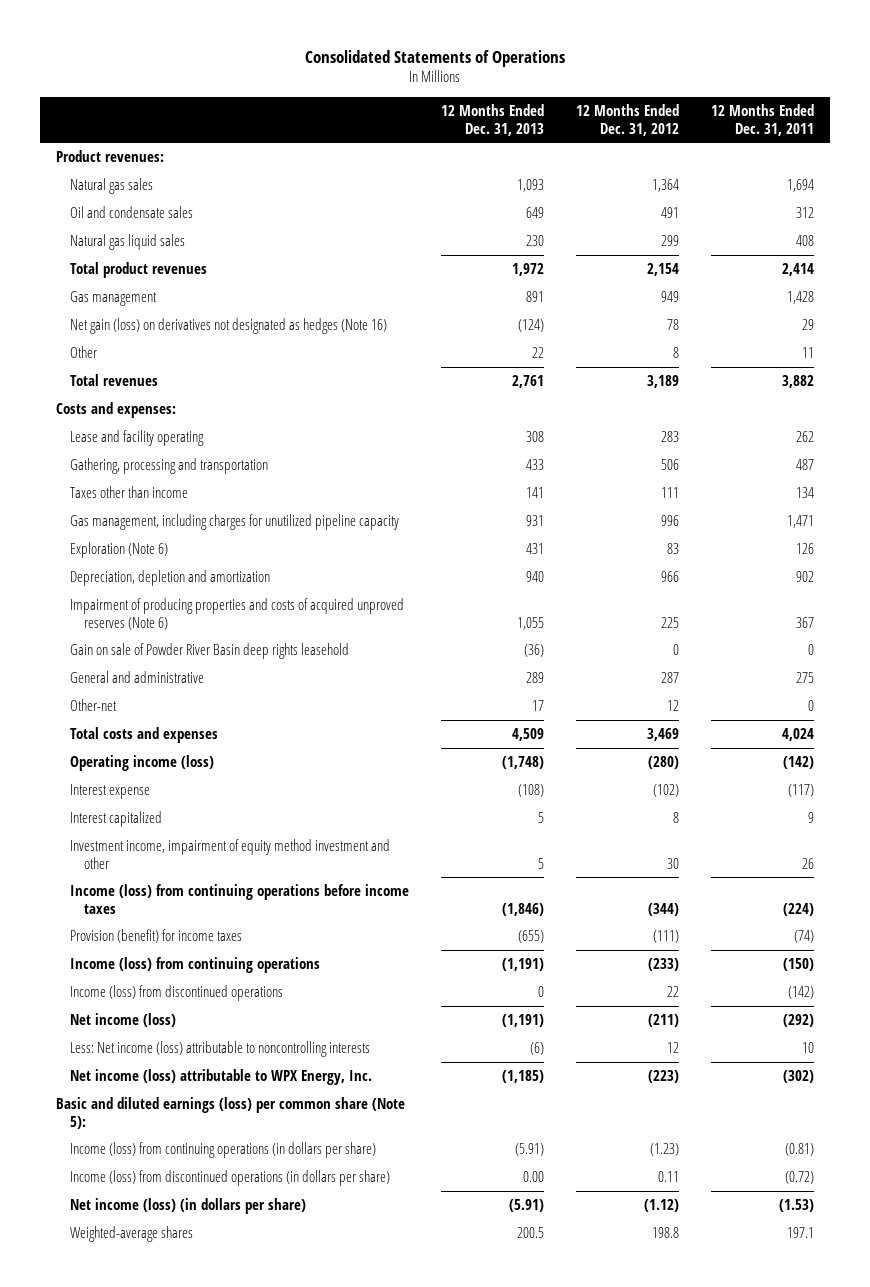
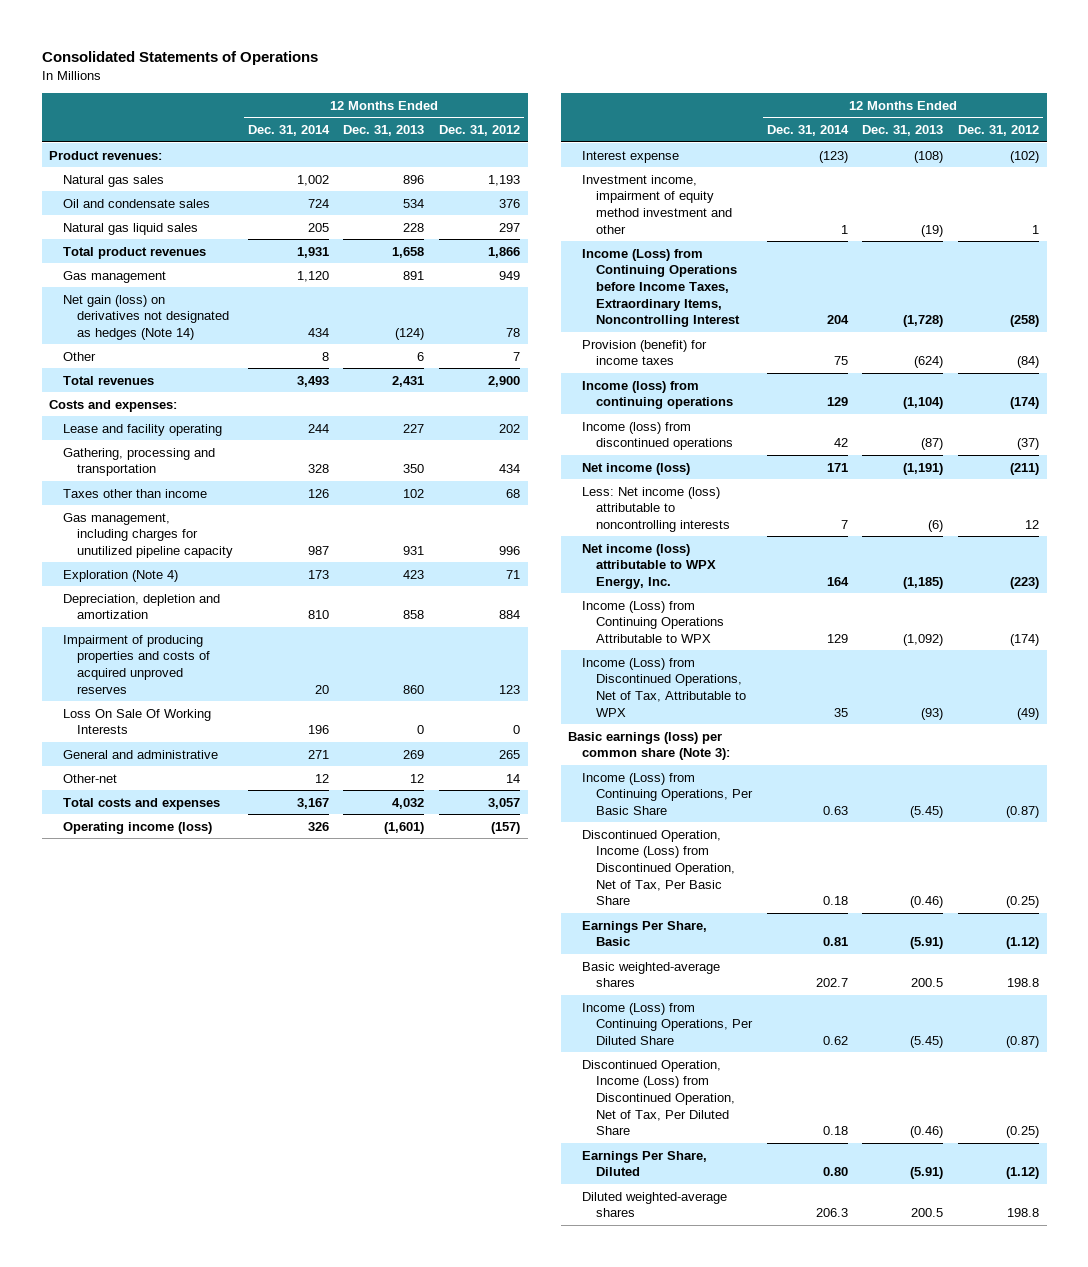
- | 12 Months Ended Dec. 31, 2013 | 12 Months Ended Dec. 31, 2012 | 12 Months Ended Dec. 31, 2011
+ | 12 Months Ended Dec. 31, 2014 | 12 Months Ended Dec. 31, 2013 | 12 Months Ended Dec. 31, 2012
- Natural gas sales | 1,093 | 1,364 | 1,694
- Oil and condensate sales | 649 | 491 | 312
- Natural gas liquid sales | 230 | 299 | 408
- Total product revenues | 1,972 | 2,154 | 2,414
+ Natural gas sales | 1,002 | 896 | 1,193
+ Oil and condensate sales | 724 | 534 | 376
+ Natural gas liquid sales | 205 | 228 | 297
+ Total product revenues | 1,931 | 1,658 | 1,866
- Net gain (loss) on derivatives not designated as hedges (Note 16) | (124) | 78 | 29
- Other | 22 | 8 | 11
- Total revenues | 2,761 | 3,189 | 3,882
+ Net gain (loss) on derivatives not designated as hedges (Note 14) | 434 | (124) | 78
+ Other | 8 | 6 | 7
+ Total revenues | 3,493 | 2,431 | 2,900
- Lease and facility operating | 308 | 283 | 262
- Gathering, processing and transportation | 433 | 506 | 487
- Taxes other than income | 141 | 111 | 134
+ Lease and facility operating | 244 | 227 | 202
+ Gathering, processing and transportation | 328 | 350 | 434
+ Taxes other than income | 126 | 102 | 68
- Exploration (Note 6) | 431 | 83 | 126
- Depreciation, depletion and amortization | 940 | 966 | 902
- Impairment of producing properties and costs of acquired unproved reserves (Note 6) | 1,055 | 225 | 367
- Gain on sale of Powder River Basin deep rights leasehold | (36) | 0 | 0
- General and administrative | 289 | 287 | 275
- Other-net | 17 | 12 | 0
- Total costs and expenses | 4,509 | 3,469 | 4,024
- Operating income (loss) | (1,748) | (280) | (142)
+ Exploration (Note 4) | 173 | 423 | 71
+ Depreciation, depletion and amortization | 810 | 858 | 884
+ Impairment of producing properties and costs of acquired unproved reserves | 20 | 860 | 123
+ Loss On Sale Of Working Interests | 196 | 0 | 0
+ General and administrative | 271 | 269 | 265
+ Other-net | 12 | 12 | 14
+ Total costs and expenses | 3,167 | 4,032 | 3,057
+ Operating income (loss) | 326 | (1,601) | (157)
- Interest capitalized | 5 | 8 | 9
- Investment income, impairment of equity method investment and other | 5 | 30 | 26
- Income (loss) from continuing operations before income taxes | (1,846) | (344) | (224)
- Provision (benefit) for income taxes | (655) | (111) | (74)
- Income (loss) from continuing operations | (1,191) | (233) | (150)
- Income (loss) from discontinued operations | 0 | 22 | (142)
+ Investment income, impairment of equity method investment and other | 1 | (19) | 1
+ Income (Loss) from Continuing Operations before Income Taxes, Extraordinary Items, Noncontrolling Interest | 204 | (1,728) | (258)
+ Provision (benefit) for income taxes | 75 | (624) | (84)
+ Income (loss) from continuing operations | 129 | (1,104) | (174)
+ Income (loss) from discontinued operations | 42 | (87) | (37)
- Basic and diluted earnings (loss) per common share (Note 5):
- Income (loss) from continuing operations (in dollars per share) | (5.91) | (1.23) | (0.81)
- Income (loss) from discontinued operations (in dollars per share) | 0.00 | 0.11 | (0.72)
- Net income (loss) (in dollars per share) | (5.91) | (1.12) | (1.53)
- Weighted-average shares | 200.5 | 198.8 | 197.1
+ Income (Loss) from Continuing Operations Attributable to WPX | 129 | (1,092) | (174)
+ Income (Loss) from Discontinued Operations, Net of Tax, Attributable to WPX | 35 | (93) | (49)
+ Basic earnings (loss) per common share (Note 3):
+ Income (Loss) from Continuing Operations, Per Basic Share | 0.63 | (5.45) | (0.87)
+ Discontinued Operation, Income (Loss) from Discontinued Operation, Net of Tax, Per Basic Share | 0.18 | (0.46) | (0.25)
+ Earnings Per Share, Basic | 0.81 | (5.91) | (1.12)
+ Basic weighted-average shares | 202.7 | 200.5 | 198.8
+ Income (Loss) from Continuing Operations, Per Diluted Share | 0.62 | (5.45) | (0.87)
+ Discontinued Operation, Income (Loss) from Discontinued Operation, Net of Tax, Per Diluted Share | 0.18 | (0.46) | (0.25)
+ Earnings Per Share, Diluted | 0.80 | (5.91) | (1.12)
+ Diluted weighted-average shares | 206.3 | 200.5 | 198.8

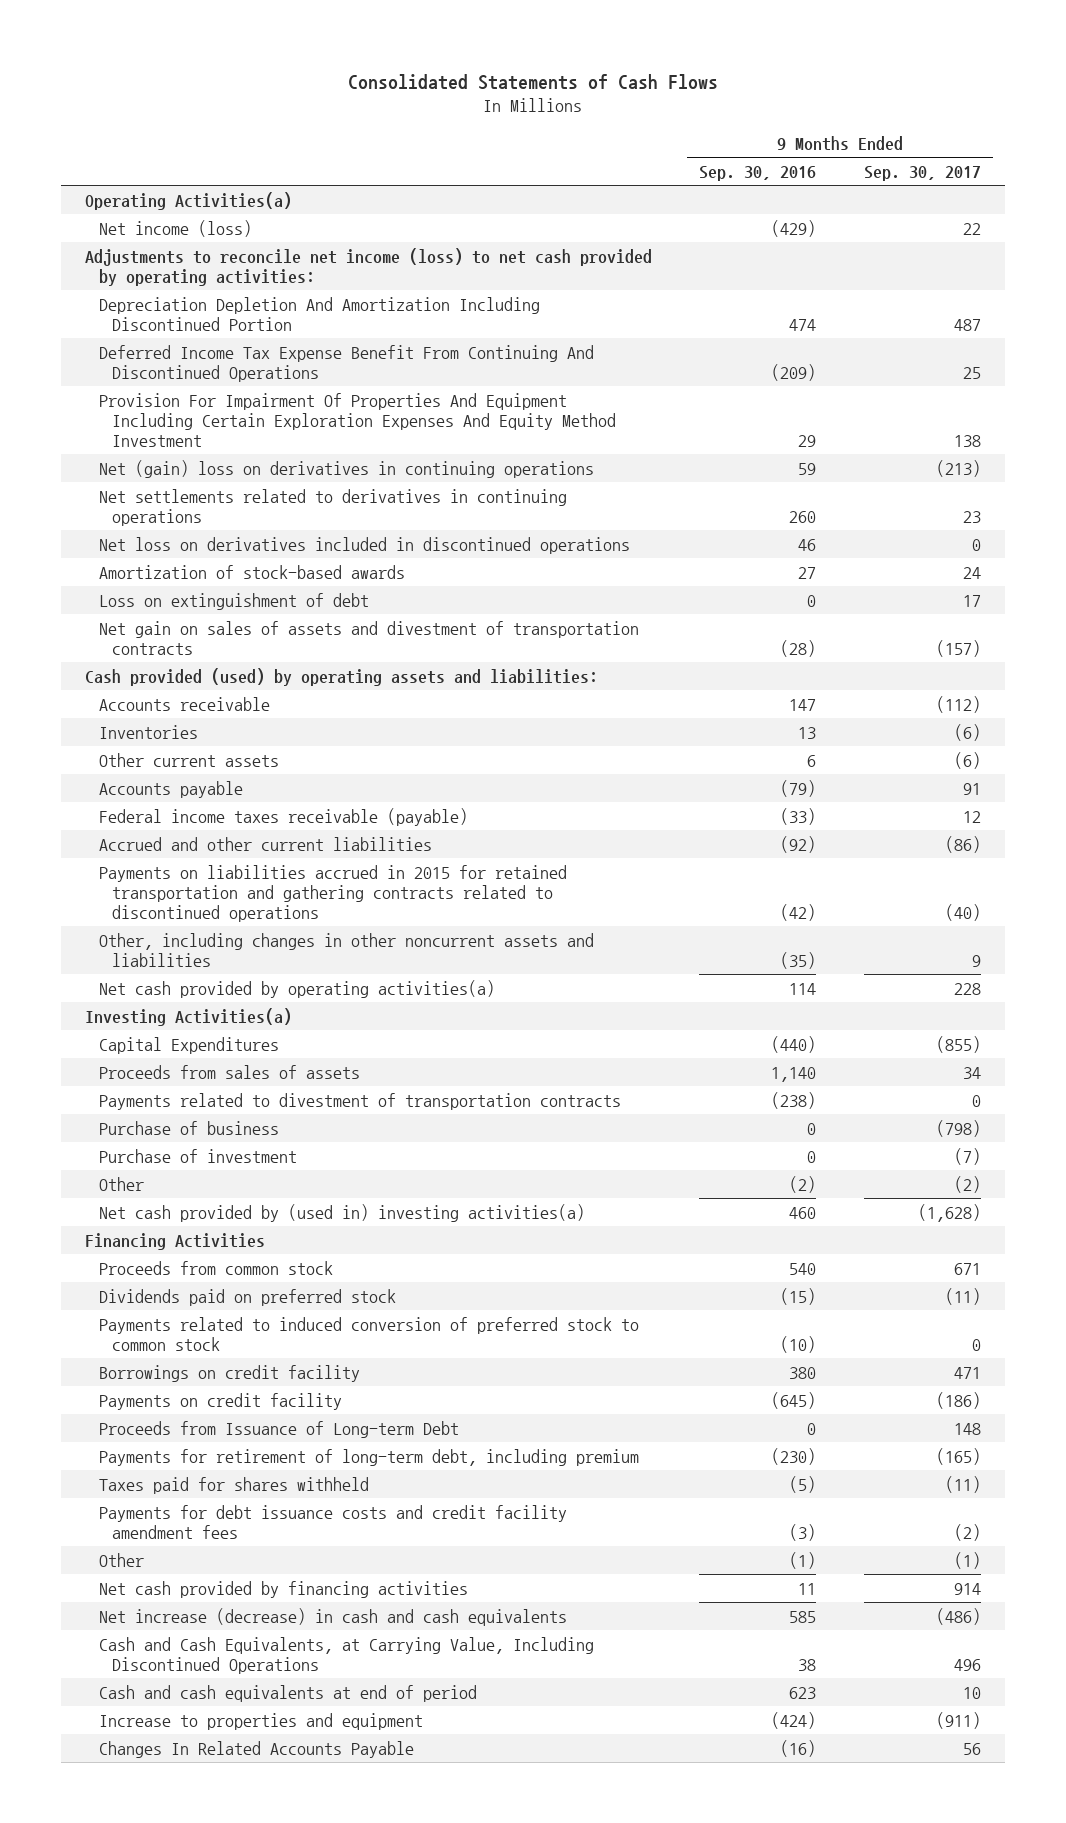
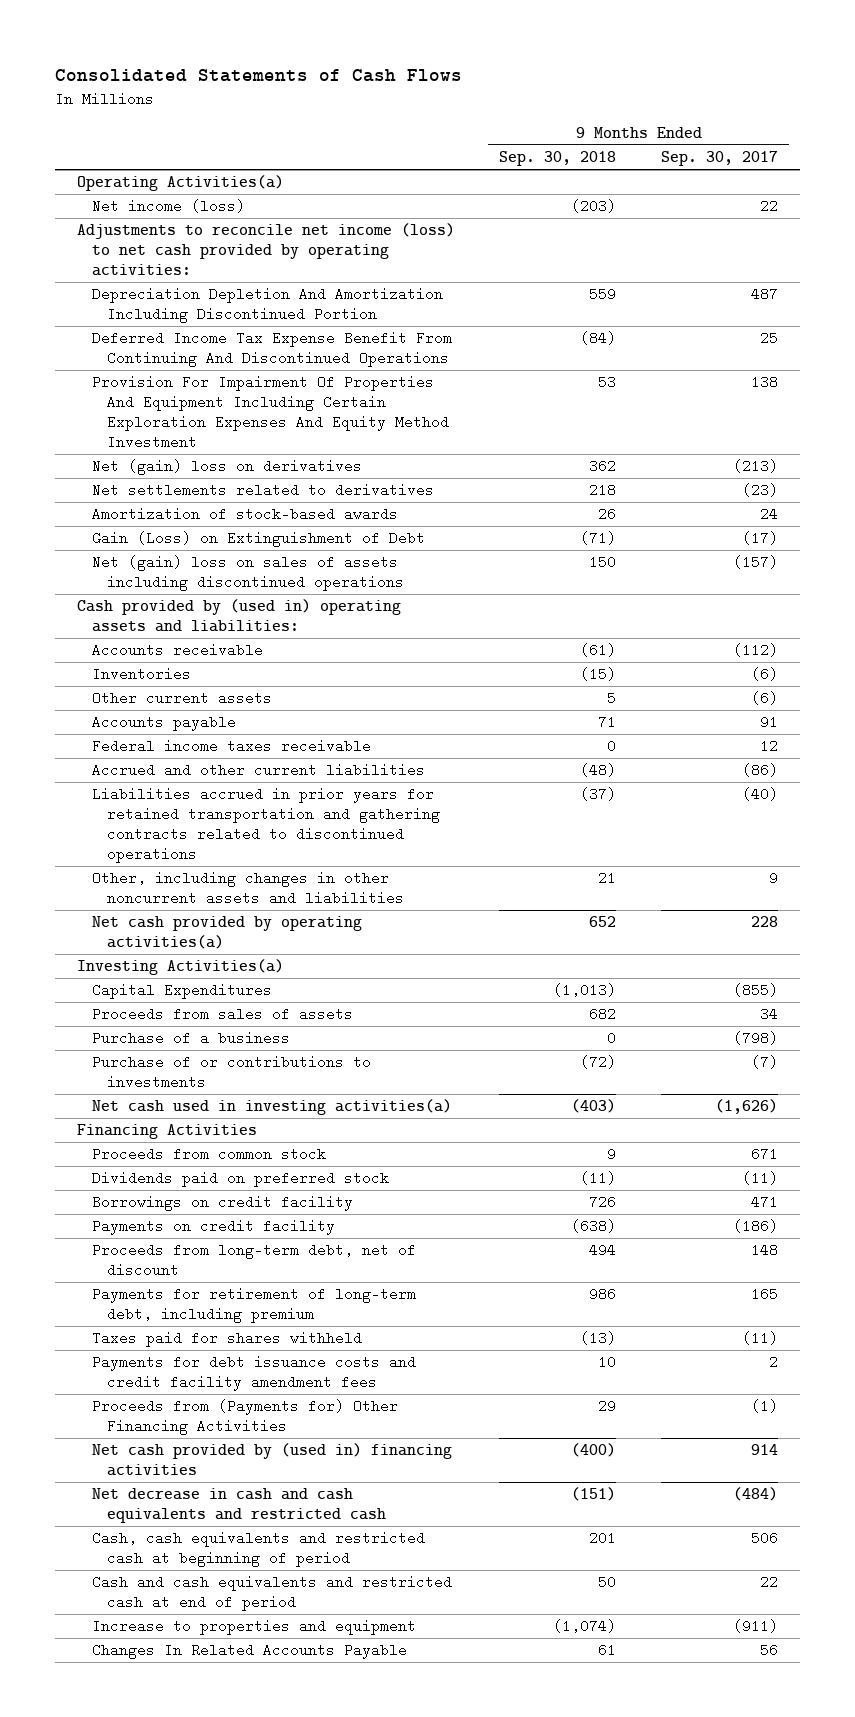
- | 9 Months Ended Sep. 30, 2016 | 9 Months Ended Sep. 30, 2017
+ | 9 Months Ended Sep. 30, 2018 | 9 Months Ended Sep. 30, 2017
- Net (gain) loss on derivatives in continuing operations | 59 | (213)
- Net settlements related to derivatives in continuing operations | 260 | 23
- Net loss on derivatives included in discontinued operations | 46 | 0
+ Net (gain) loss on derivatives | 362 | (213)
+ Net settlements related to derivatives | 218 | (23)
- Loss on extinguishment of debt | 0 | 17
- Net gain on sales of assets and divestment of transportation contracts | (28) | (157)
- Cash provided (used) by operating assets and liabilities:
+ Gain (Loss) on Extinguishment of Debt | (71) | (17)
+ Net (gain) loss on sales of assets including discontinued operations | 150 | (157)
+ Cash provided by (used in) operating assets and liabilities:
- Federal income taxes receivable (payable) | (33) | 12
+ Federal income taxes receivable | 0 | 12
- Payments on liabilities accrued in 2015 for retained transportation and gathering contracts related to discontinued operations | (42) | (40)
+ Liabilities accrued in prior years for retained transportation and gathering contracts related to discontinued operations | (37) | (40)
- Payments related to divestment of transportation contracts | (238) | 0
- Purchase of business | 0 | (798)
- Purchase of investment | 0 | (7)
- Other | (2) | (2)
- Net cash provided by (used in) investing activities(a) | 460 | (1,628)
+ Purchase of a business | 0 | (798)
+ Purchase of or contributions to investments | (72) | (7)
+ Net cash used in investing activities(a) | (403) | (1,626)
- Payments related to induced conversion of preferred stock to common stock | (10) | 0
- Proceeds from Issuance of Long-term Debt | 0 | 148
- Payments for retirement of long-term debt, including premium | (230) | (165)
+ Proceeds from long-term debt, net of discount | 494 | 148
+ Payments for retirement of long-term debt, including premium | 986 | 165
- Payments for debt issuance costs and credit facility amendment fees | (3) | (2)
- Other | (1) | (1)
- Net cash provided by financing activities | 11 | 914
- Net increase (decrease) in cash and cash equivalents | 585 | (486)
- Cash and Cash Equivalents, at Carrying Value, Including Discontinued Operations | 38 | 496
- Cash and cash equivalents at end of period | 623 | 10
+ Payments for debt issuance costs and credit facility amendment fees | 10 | 2
+ Proceeds from (Payments for) Other Financing Activities | 29 | (1)
+ Net cash provided by (used in) financing activities | (400) | 914
+ Net decrease in cash and cash equivalents and restricted cash | (151) | (484)
+ Cash, cash equivalents and restricted cash at beginning of period | 201 | 506
+ Cash and cash equivalents and restricted cash at end of period | 50 | 22

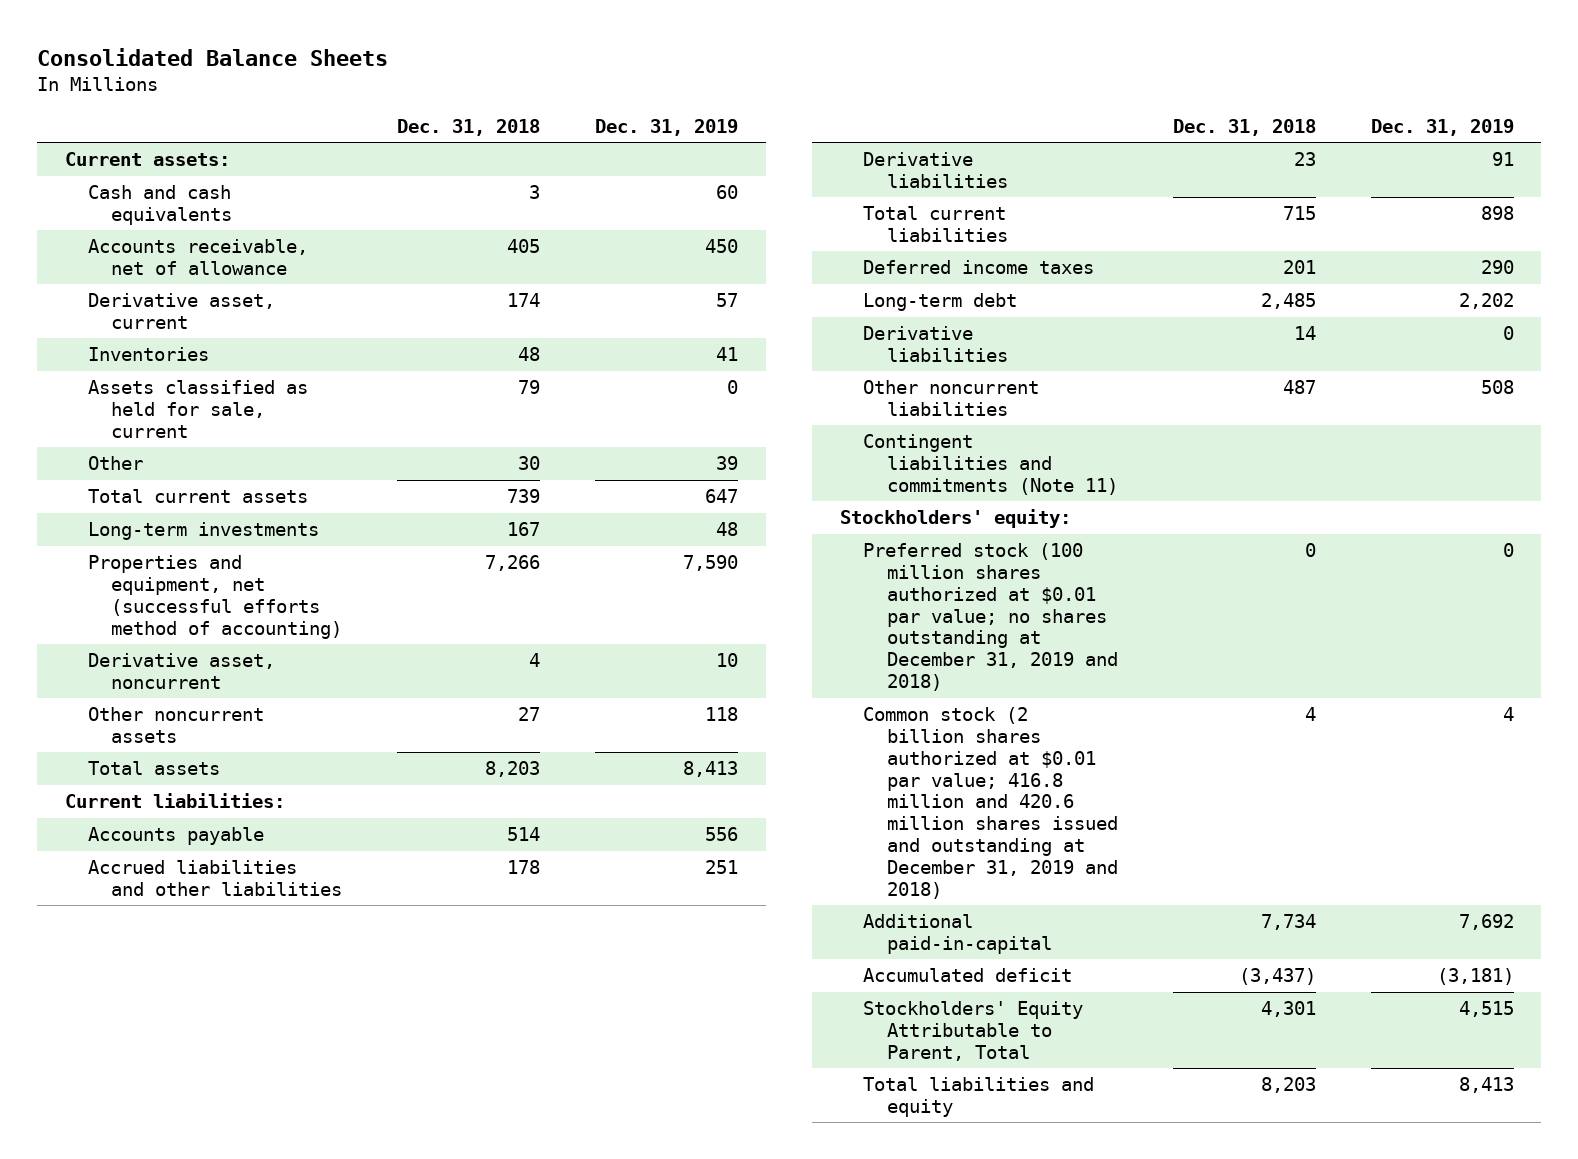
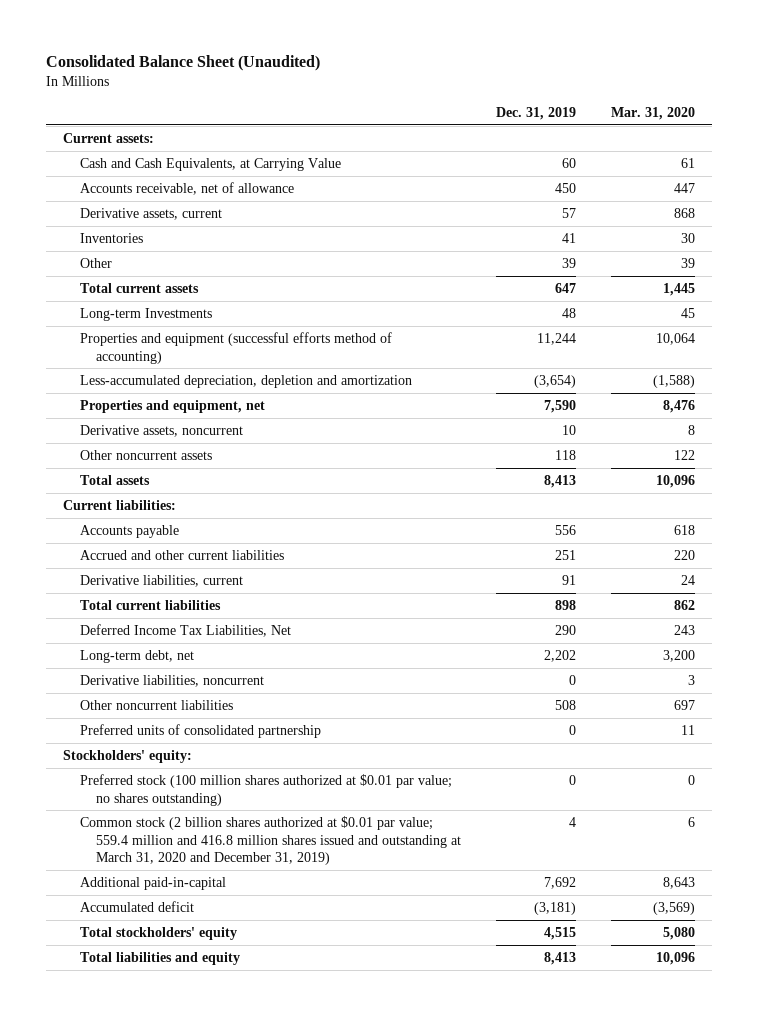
- Consolidated Balance Sheets
+ Consolidated Balance Sheet (Unaudited)
- | Dec. 31, 2018 | Dec. 31, 2019
+ | Dec. 31, 2019 | Mar. 31, 2020
- Cash and cash equivalents | 3 | 60
+ Cash and Cash Equivalents, at Carrying Value | 60 | 61
- Derivative asset, current | 174 | 57
+ Derivative assets, current | 57 | 868
- Assets classified as held for sale, current | 79 | 0
- Long-term investments | 167 | 48
- Properties and equipment, net (successful efforts method of accounting) | 7,266 | 7,590
- Derivative asset, noncurrent | 4 | 10
+ Long-term Investments | 48 | 45
+ Properties and equipment (successful efforts method of accounting) | 11,244 | 10,064
+ Less-accumulated depreciation, depletion and amortization | (3,654) | (1,588)
+ Properties and equipment, net | 7,590 | 8,476
+ Derivative assets, noncurrent | 10 | 8
- Accrued liabilities and other liabilities | 178 | 251
- Derivative liabilities | 23 | 91
+ Accrued and other current liabilities | 251 | 220
+ Derivative liabilities, current | 91 | 24
- Deferred income taxes | 201 | 290
- Long-term debt | 2,485 | 2,202
- Derivative liabilities | 14 | 0
+ Deferred Income Tax Liabilities, Net | 290 | 243
+ Long-term debt, net | 2,202 | 3,200
+ Derivative liabilities, noncurrent | 0 | 3
- Contingent liabilities and commitments (Note 11)
+ Preferred units of consolidated partnership | 0 | 11
- Preferred stock (100 million shares authorized at $0.01 par value; no shares outstanding at December 31, 2019 and 2018) | 0 | 0
- Common stock (2 billion shares authorized at $0.01 par value; 416.8 million and 420.6 million shares issued and outstanding at December 31, 2019 and 2018) | 4 | 4
+ Preferred stock (100 million shares authorized at $0.01 par value; no shares outstanding) | 0 | 0
+ Common stock (2 billion shares authorized at $0.01 par value; 559.4 million and 416.8 million shares issued and outstanding at March 31, 2020 and December 31, 2019) | 4 | 6
- Stockholders' Equity Attributable to Parent, Total | 4,301 | 4,515
+ Total stockholders' equity | 4,515 | 5,080

